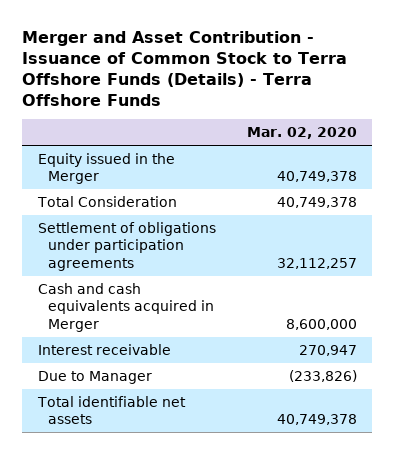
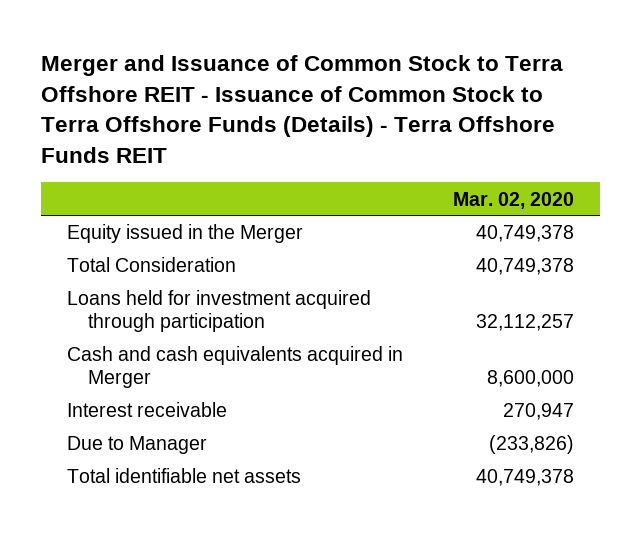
- Merger and Asset Contribution - Issuance of Common Stock to Terra Offshore Funds (Details) - Terra Offshore Funds
+ Merger and Issuance of Common Stock to Terra Offshore REIT - Issuance of Common Stock to Terra Offshore Funds (Details) - Terra Offshore Funds REIT
- Settlement of obligations under participation agreements | 32,112,257
+ Loans held for investment acquired through participation | 32,112,257

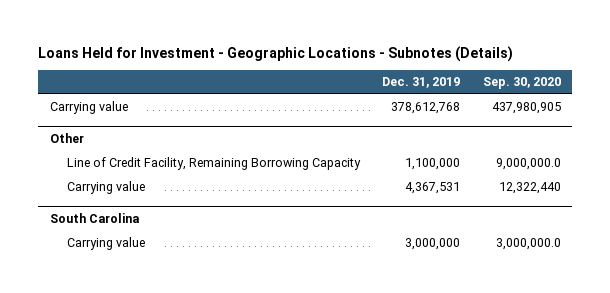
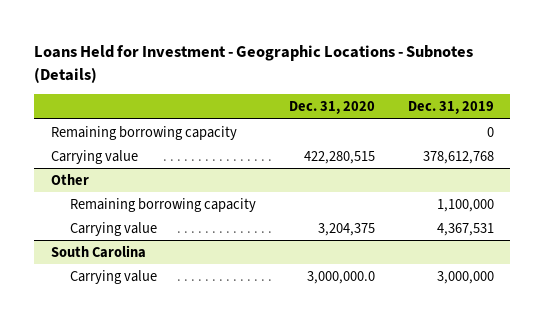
- | Dec. 31, 2019 | Sep. 30, 2020
+ | Dec. 31, 2020 | Dec. 31, 2019
+ Remaining borrowing capacity | | 0
@ Other
- Line of Credit Facility, Remaining Borrowing Capacity | 1,100,000 | 9,000,000.0
+ Remaining borrowing capacity | | 1,100,000

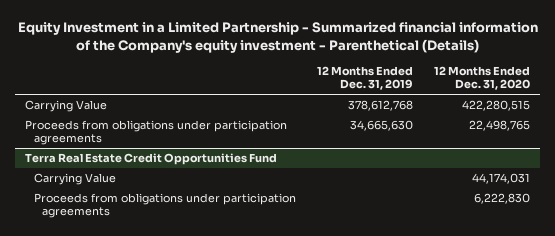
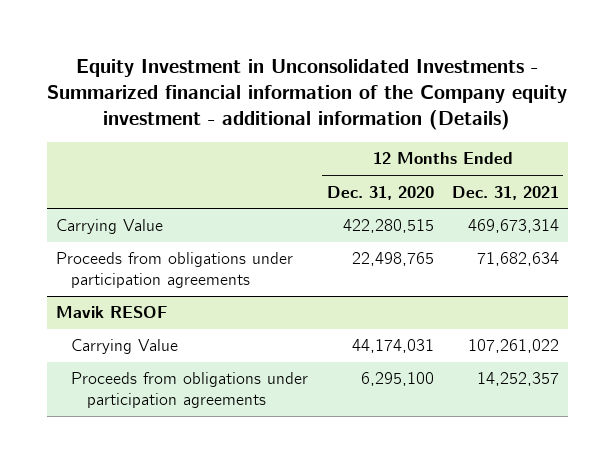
- Equity Investment in a Limited Partnership - Summarized financial information of the Company's equity investment - Parenthetical (Details)
+ Equity Investment in Unconsolidated Investments - Summarized financial information of the Company equity investment - additional information (Details)
- | 12 Months Ended Dec. 31, 2019 | 12 Months Ended Dec. 31, 2020
+ | 12 Months Ended Dec. 31, 2020 | 12 Months Ended Dec. 31, 2021
- Terra Real Estate Credit Opportunities Fund
+ Mavik RESOF
- Proceeds from obligations under participation agreements | | 6,222,830
+ Proceeds from obligations under participation agreements | 6,295,100 | 14,252,357

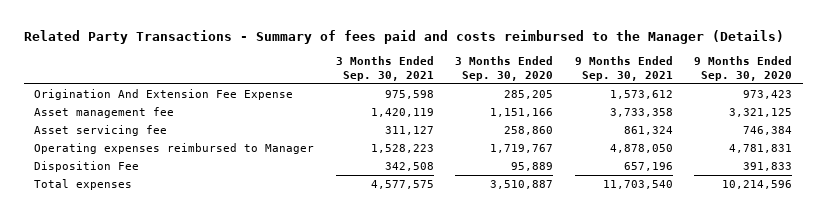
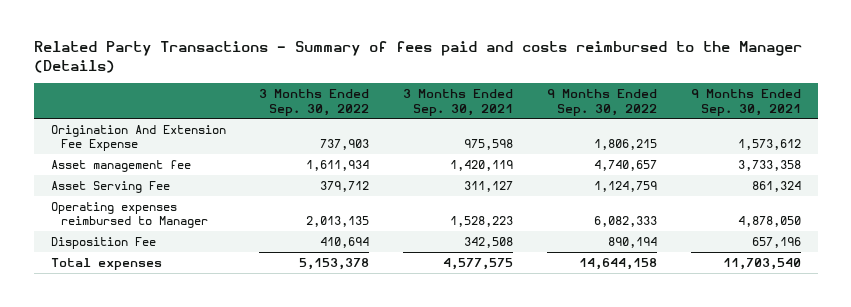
- | 3 Months Ended Sep. 30, 2021 | 3 Months Ended Sep. 30, 2020 | 9 Months Ended Sep. 30, 2021 | 9 Months Ended Sep. 30, 2020
+ | 3 Months Ended Sep. 30, 2022 | 3 Months Ended Sep. 30, 2021 | 9 Months Ended Sep. 30, 2022 | 9 Months Ended Sep. 30, 2021
- Asset servicing fee | 311,127 | 258,860 | 861,324 | 746,384
+ Asset Serving Fee | 379,712 | 311,127 | 1,124,759 | 861,324

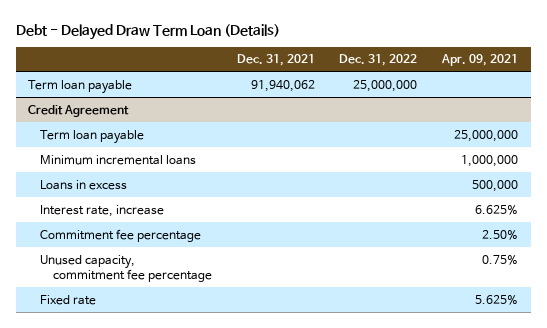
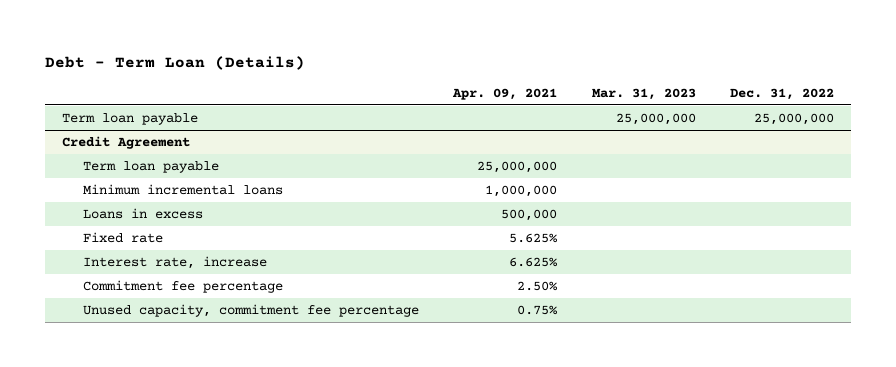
- Debt - Delayed Draw Term Loan (Details)
+ Debt - Term Loan (Details)
- | Dec. 31, 2021 | Dec. 31, 2022 | Apr. 09, 2021
+ | Apr. 09, 2021 | Mar. 31, 2023 | Dec. 31, 2022
@ Credit Agreement
moved up: Fixed rate | 5.625% | |

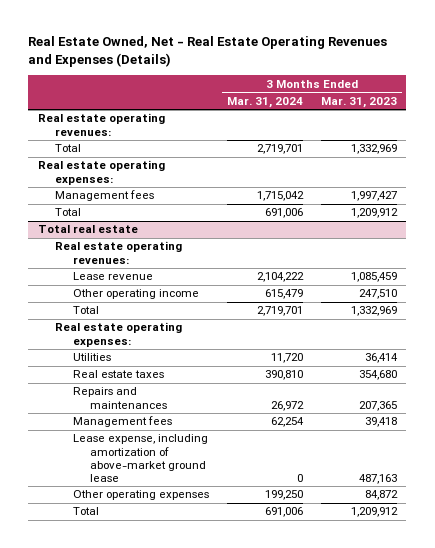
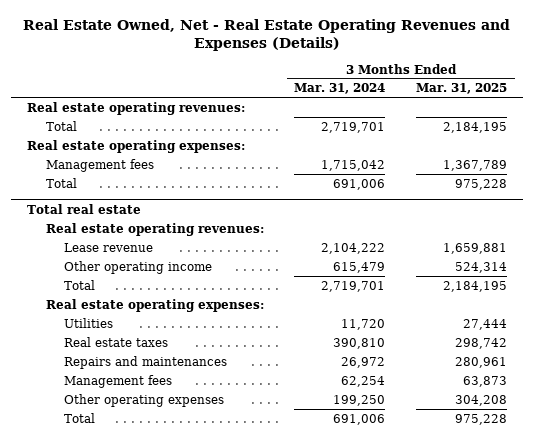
- | 3 Months Ended Mar. 31, 2024 | 3 Months Ended Mar. 31, 2023
+ | 3 Months Ended Mar. 31, 2024 | 3 Months Ended Mar. 31, 2025
@ Total real estate
- Lease expense, including amortization of above-market ground lease | 0 | 487,163

